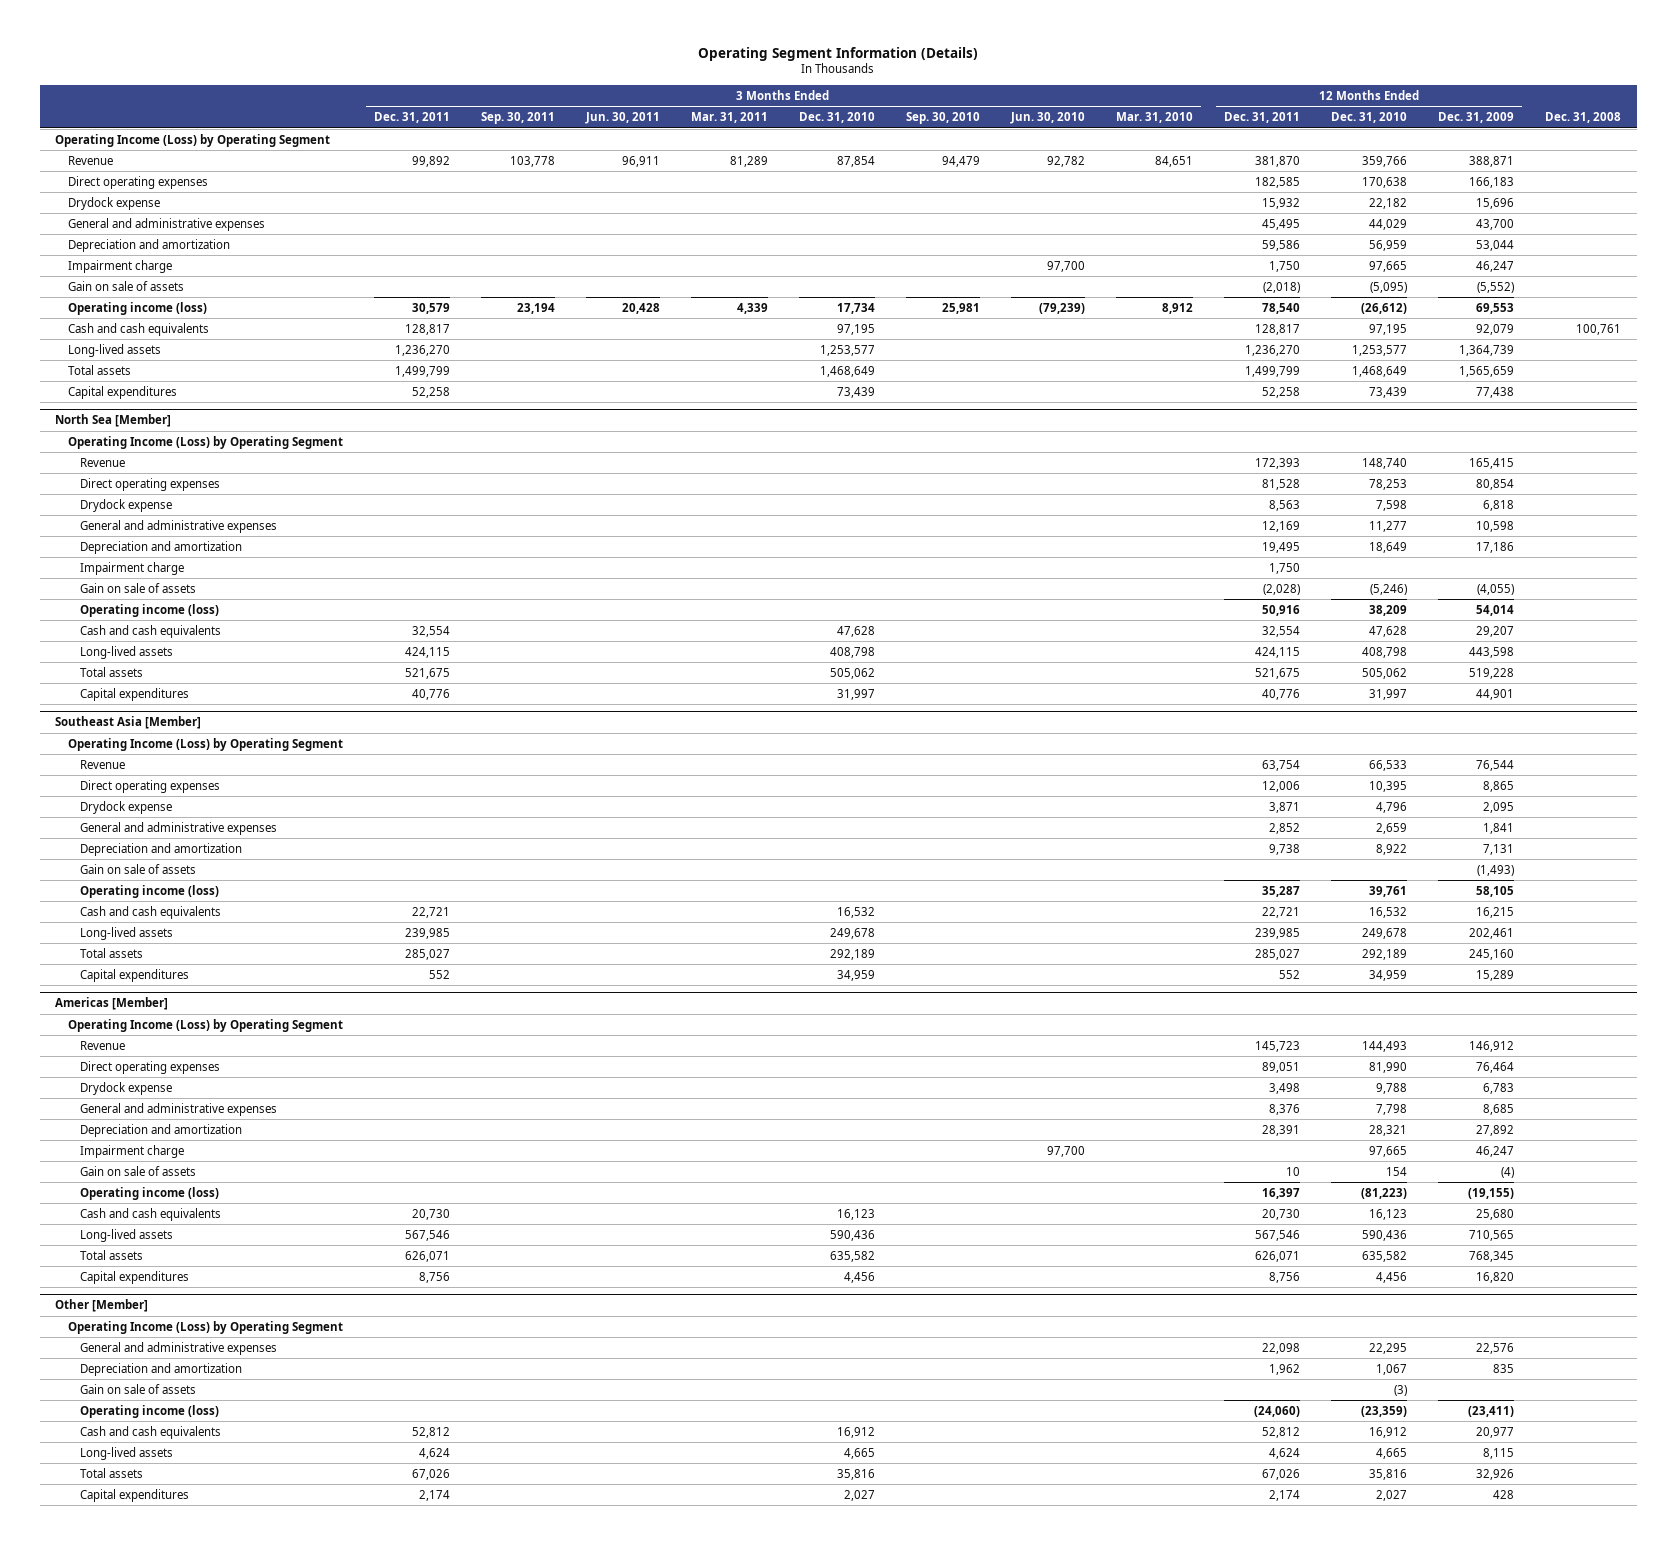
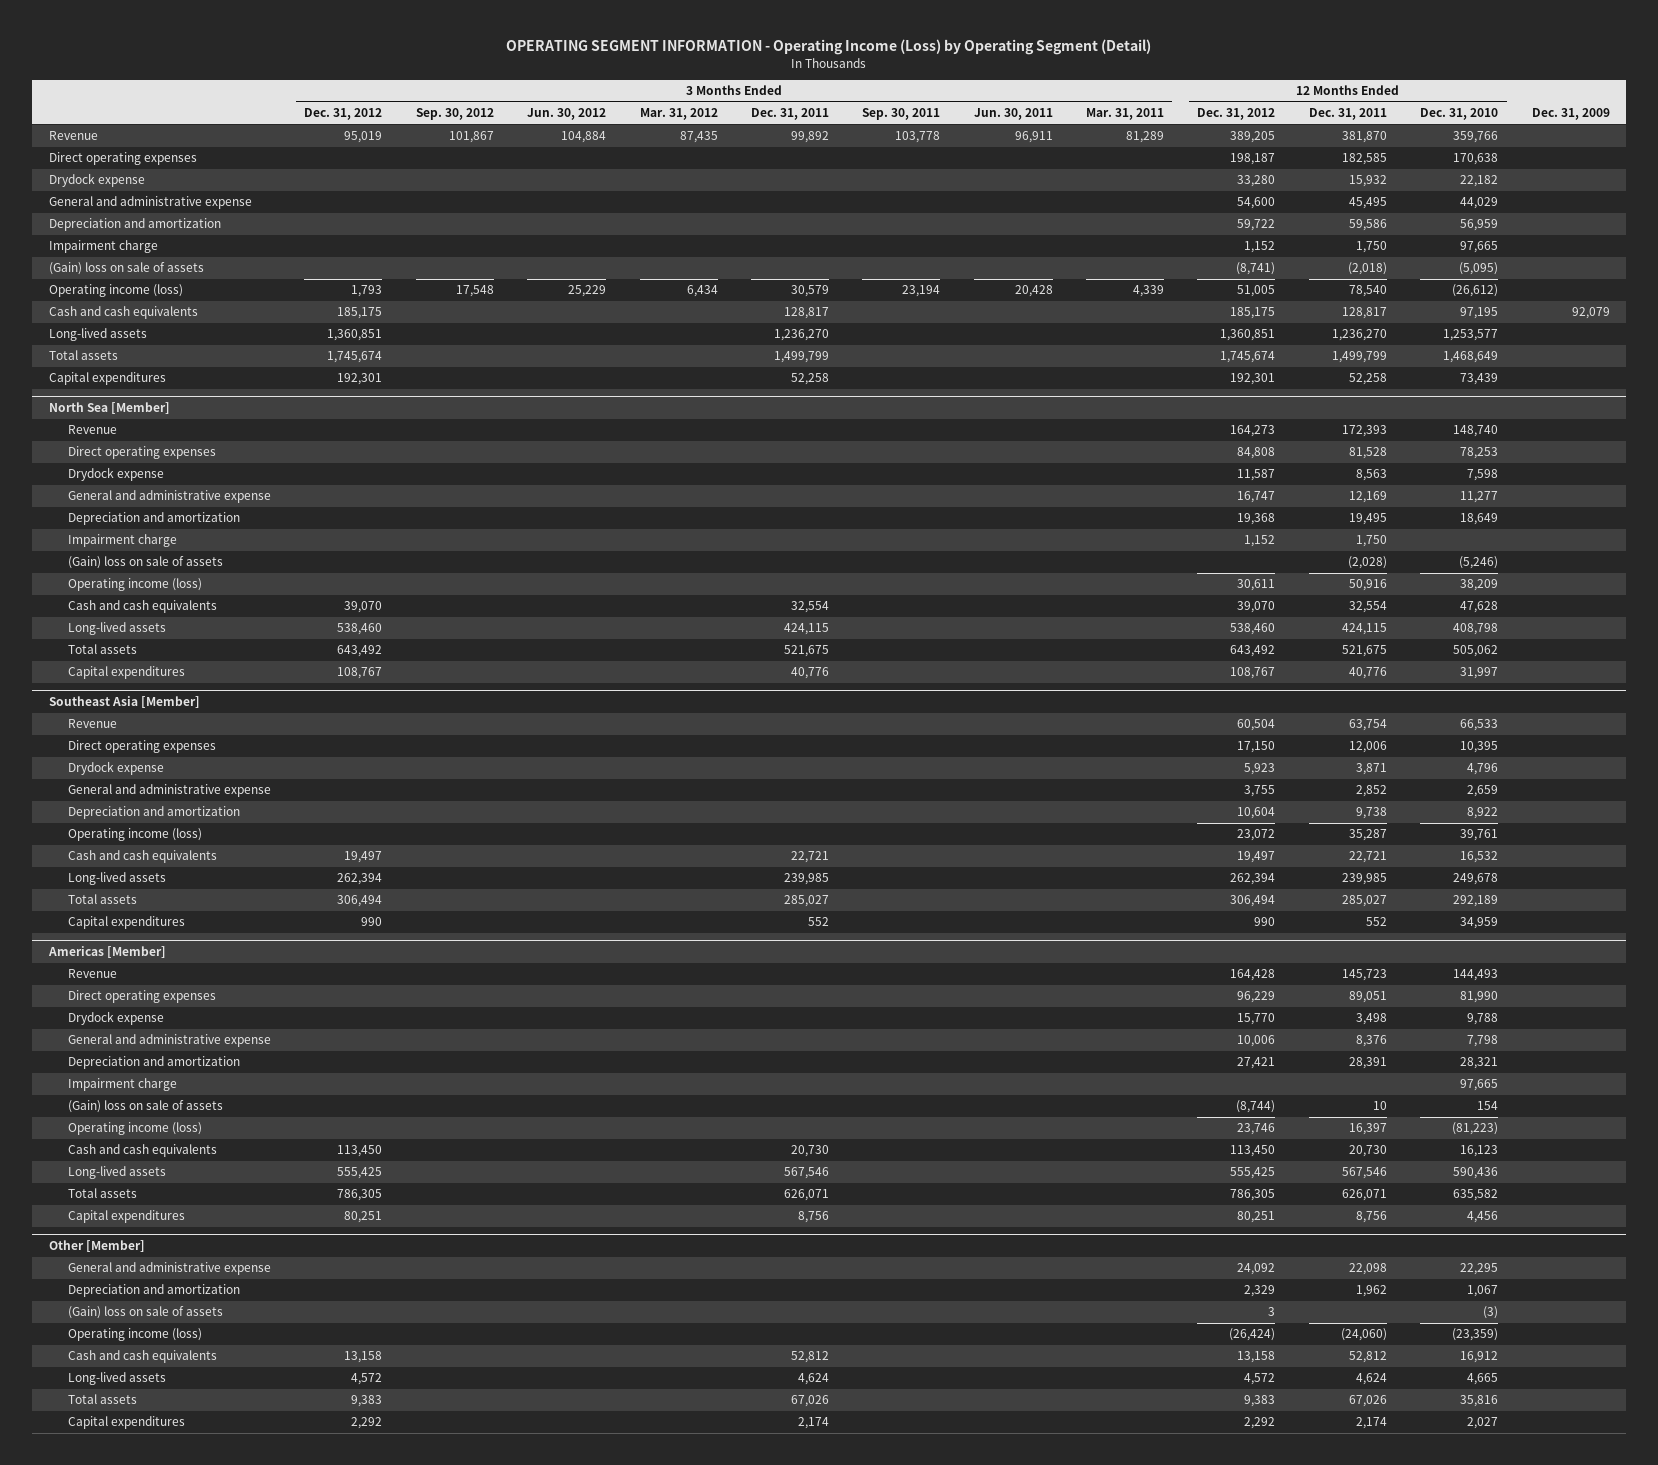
- Operating Segment Information (Details)
+ OPERATING SEGMENT INFORMATION - Operating Income (Loss) by Operating Segment (Detail)
- | 3 Months Ended Dec. 31, 2011 | 3 Months Ended Sep. 30, 2011 | 3 Months Ended Jun. 30, 2011 | 3 Months Ended Mar. 31, 2011 | 3 Months Ended Dec. 31, 2010 | 3 Months Ended Sep. 30, 2010 | 3 Months Ended Jun. 30, 2010 | 3 Months Ended Mar. 31, 2010 | 12 Months Ended Dec. 31, 2011 | 12 Months Ended Dec. 31, 2010 | 12 Months Ended Dec. 31, 2009 | Dec. 31, 2008
+ | 3 Months Ended Dec. 31, 2012 | 3 Months Ended Sep. 30, 2012 | 3 Months Ended Jun. 30, 2012 | 3 Months Ended Mar. 31, 2012 | 3 Months Ended Dec. 31, 2011 | 3 Months Ended Sep. 30, 2011 | 3 Months Ended Jun. 30, 2011 | 3 Months Ended Mar. 31, 2011 | 12 Months Ended Dec. 31, 2012 | 12 Months Ended Dec. 31, 2011 | 12 Months Ended Dec. 31, 2010 | Dec. 31, 2009
- Operating Income (Loss) by Operating Segment
- General and administrative expenses | | | | | | | | | 45,495 | 44,029 | 43,700 |
+ General and administrative expense | | | | | | | | | 54,600 | 45,495 | 44,029 |
- Gain on sale of assets | | | | | | | | | (2,018) | (5,095) | (5,552) |
+ (Gain) loss on sale of assets | | | | | | | | | (8,741) | (2,018) | (5,095) |
@ North Sea [Member]
- Operating Income (Loss) by Operating Segment
- General and administrative expenses | | | | | | | | | 12,169 | 11,277 | 10,598 |
+ General and administrative expense | | | | | | | | | 16,747 | 12,169 | 11,277 |
- Gain on sale of assets | | | | | | | | | (2,028) | (5,246) | (4,055) |
+ (Gain) loss on sale of assets | | | | | | | | | | (2,028) | (5,246) |
@ Southeast Asia [Member]
- Operating Income (Loss) by Operating Segment
- General and administrative expenses | | | | | | | | | 2,852 | 2,659 | 1,841 |
+ General and administrative expense | | | | | | | | | 3,755 | 2,852 | 2,659 |
- Gain on sale of assets | | | | | | | | | | | (1,493) |
@ Americas [Member]
- Operating Income (Loss) by Operating Segment
- General and administrative expenses | | | | | | | | | 8,376 | 7,798 | 8,685 |
+ General and administrative expense | | | | | | | | | 10,006 | 8,376 | 7,798 |
- Gain on sale of assets | | | | | | | | | 10 | 154 | (4) |
+ (Gain) loss on sale of assets | | | | | | | | | (8,744) | 10 | 154 |
@ Other [Member]
- Operating Income (Loss) by Operating Segment
- General and administrative expenses | | | | | | | | | 22,098 | 22,295 | 22,576 |
+ General and administrative expense | | | | | | | | | 24,092 | 22,098 | 22,295 |
- Gain on sale of assets | | | | | | | | | | (3) | |
+ (Gain) loss on sale of assets | | | | | | | | | 3 | | (3) |

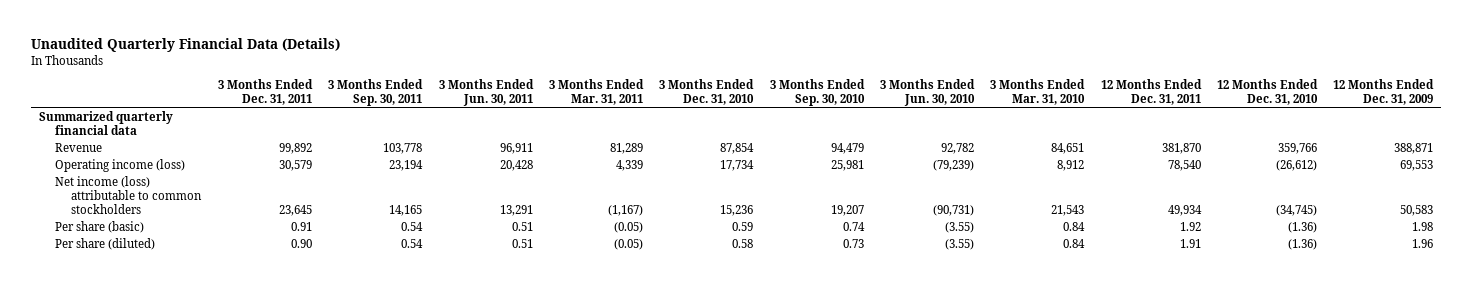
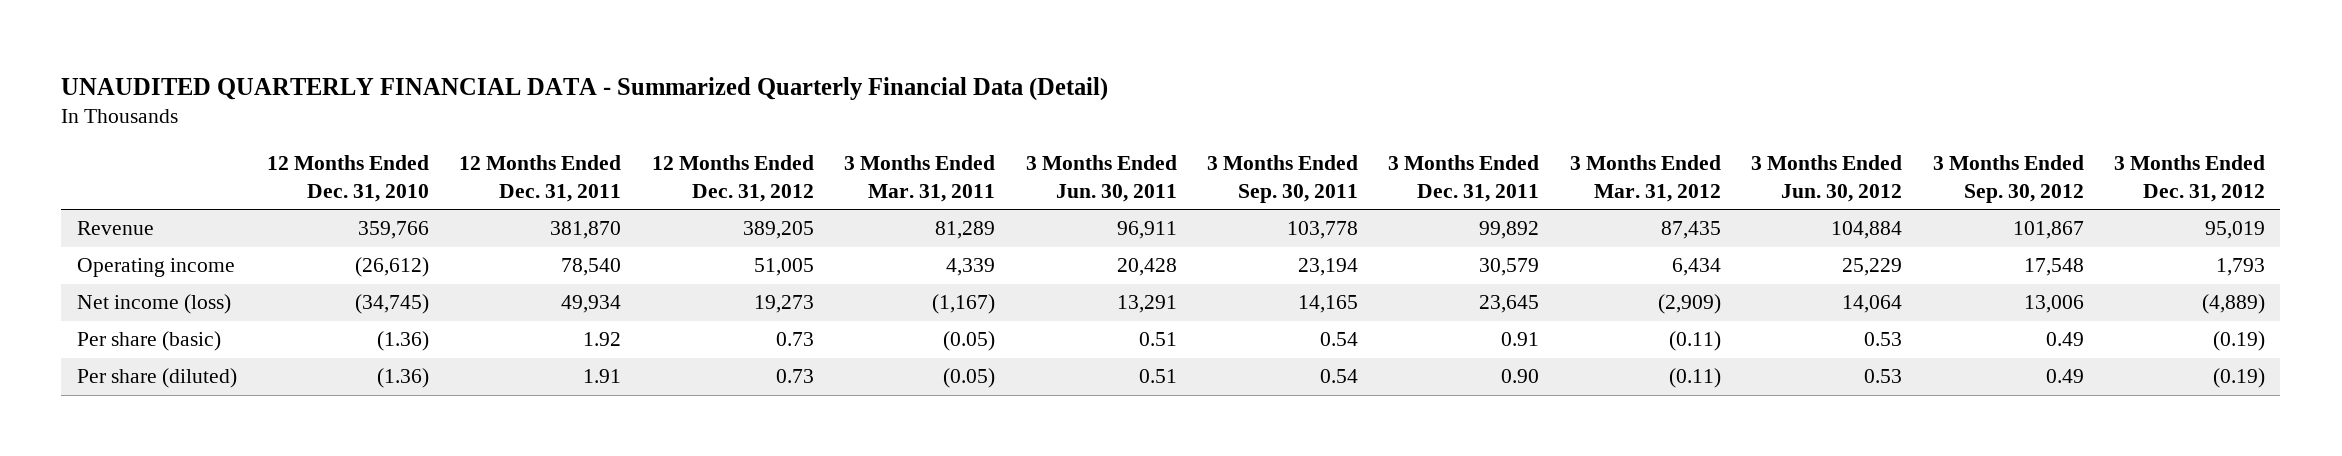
- Unaudited Quarterly Financial Data (Details)
+ UNAUDITED QUARTERLY FINANCIAL DATA - Summarized Quarterly Financial Data (Detail)
- | 3 Months Ended Dec. 31, 2011 | 3 Months Ended Sep. 30, 2011 | 3 Months Ended Jun. 30, 2011 | 3 Months Ended Mar. 31, 2011 | 3 Months Ended Dec. 31, 2010 | 3 Months Ended Sep. 30, 2010 | 3 Months Ended Jun. 30, 2010 | 3 Months Ended Mar. 31, 2010 | 12 Months Ended Dec. 31, 2011 | 12 Months Ended Dec. 31, 2010 | 12 Months Ended Dec. 31, 2009
+ | 12 Months Ended Dec. 31, 2010 | 12 Months Ended Dec. 31, 2011 | 12 Months Ended Dec. 31, 2012 | 3 Months Ended Mar. 31, 2011 | 3 Months Ended Jun. 30, 2011 | 3 Months Ended Sep. 30, 2011 | 3 Months Ended Dec. 31, 2011 | 3 Months Ended Mar. 31, 2012 | 3 Months Ended Jun. 30, 2012 | 3 Months Ended Sep. 30, 2012 | 3 Months Ended Dec. 31, 2012
- Summarized quarterly financial data
- Operating income (loss) | 30,579 | 23,194 | 20,428 | 4,339 | 17,734 | 25,981 | (79,239) | 8,912 | 78,540 | (26,612) | 69,553
- Net income (loss) attributable to common stockholders | 23,645 | 14,165 | 13,291 | (1,167) | 15,236 | 19,207 | (90,731) | 21,543 | 49,934 | (34,745) | 50,583
+ Operating income | (26,612) | 78,540 | 51,005 | 4,339 | 20,428 | 23,194 | 30,579 | 6,434 | 25,229 | 17,548 | 1,793
+ Net income (loss) | (34,745) | 49,934 | 19,273 | (1,167) | 13,291 | 14,165 | 23,645 | (2,909) | 14,064 | 13,006 | (4,889)

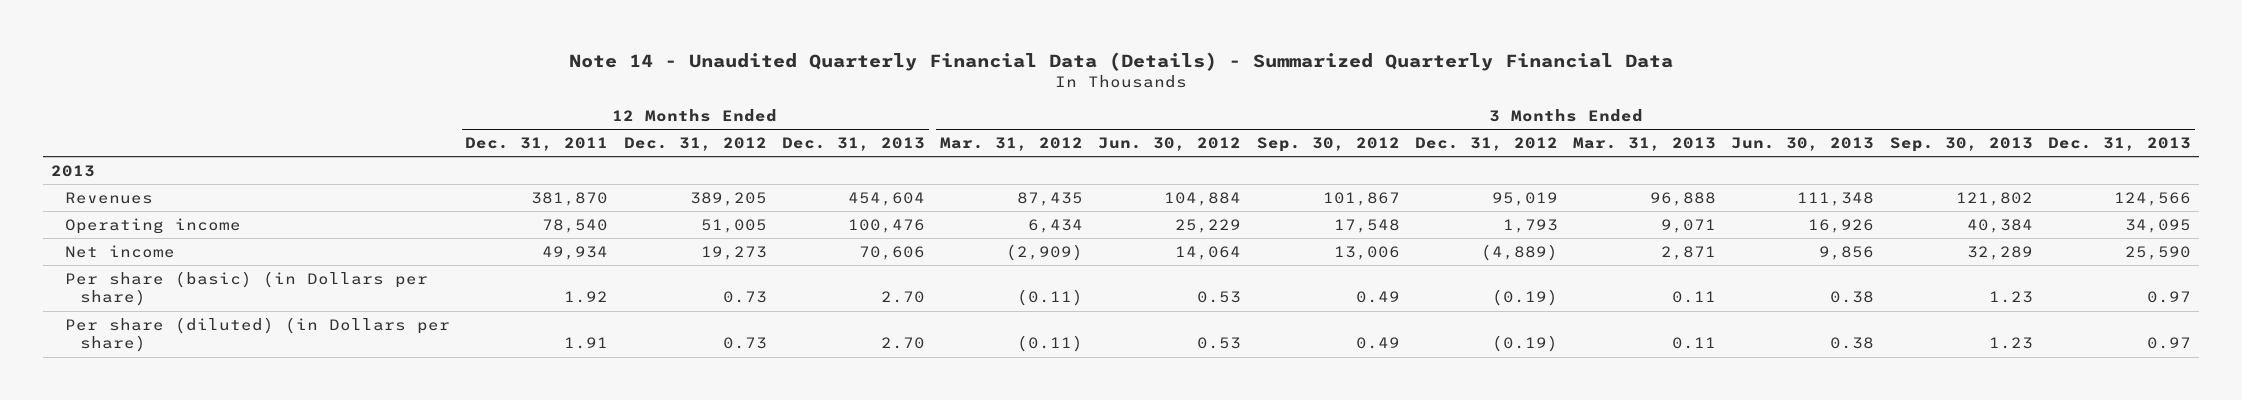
- UNAUDITED QUARTERLY FINANCIAL DATA - Summarized Quarterly Financial Data (Detail)
+ Note 14 - Unaudited Quarterly Financial Data (Details) - Summarized Quarterly Financial Data
- | 12 Months Ended Dec. 31, 2010 | 12 Months Ended Dec. 31, 2011 | 12 Months Ended Dec. 31, 2012 | 3 Months Ended Mar. 31, 2011 | 3 Months Ended Jun. 30, 2011 | 3 Months Ended Sep. 30, 2011 | 3 Months Ended Dec. 31, 2011 | 3 Months Ended Mar. 31, 2012 | 3 Months Ended Jun. 30, 2012 | 3 Months Ended Sep. 30, 2012 | 3 Months Ended Dec. 31, 2012
+ | 12 Months Ended Dec. 31, 2011 | 12 Months Ended Dec. 31, 2012 | 12 Months Ended Dec. 31, 2013 | 3 Months Ended Mar. 31, 2012 | 3 Months Ended Jun. 30, 2012 | 3 Months Ended Sep. 30, 2012 | 3 Months Ended Dec. 31, 2012 | 3 Months Ended Mar. 31, 2013 | 3 Months Ended Jun. 30, 2013 | 3 Months Ended Sep. 30, 2013 | 3 Months Ended Dec. 31, 2013
- Revenue | 359,766 | 381,870 | 389,205 | 81,289 | 96,911 | 103,778 | 99,892 | 87,435 | 104,884 | 101,867 | 95,019
+ 2013
+ Revenues | 381,870 | 389,205 | 454,604 | 87,435 | 104,884 | 101,867 | 95,019 | 96,888 | 111,348 | 121,802 | 124,566
- Net income (loss) | (34,745) | 49,934 | 19,273 | (1,167) | 13,291 | 14,165 | 23,645 | (2,909) | 14,064 | 13,006 | (4,889)
- Per share (basic) | (1.36) | 1.92 | 0.73 | (0.05) | 0.51 | 0.54 | 0.91 | (0.11) | 0.53 | 0.49 | (0.19)
- Per share (diluted) | (1.36) | 1.91 | 0.73 | (0.05) | 0.51 | 0.54 | 0.90 | (0.11) | 0.53 | 0.49 | (0.19)
+ Net income | 49,934 | 19,273 | 70,606 | (2,909) | 14,064 | 13,006 | (4,889) | 2,871 | 9,856 | 32,289 | 25,590
+ Per share (basic) (in Dollars per share) | 1.92 | 0.73 | 2.70 | (0.11) | 0.53 | 0.49 | (0.19) | 0.11 | 0.38 | 1.23 | 0.97
+ Per share (diluted) (in Dollars per share) | 1.91 | 0.73 | 2.70 | (0.11) | 0.53 | 0.49 | (0.19) | 0.11 | 0.38 | 1.23 | 0.97

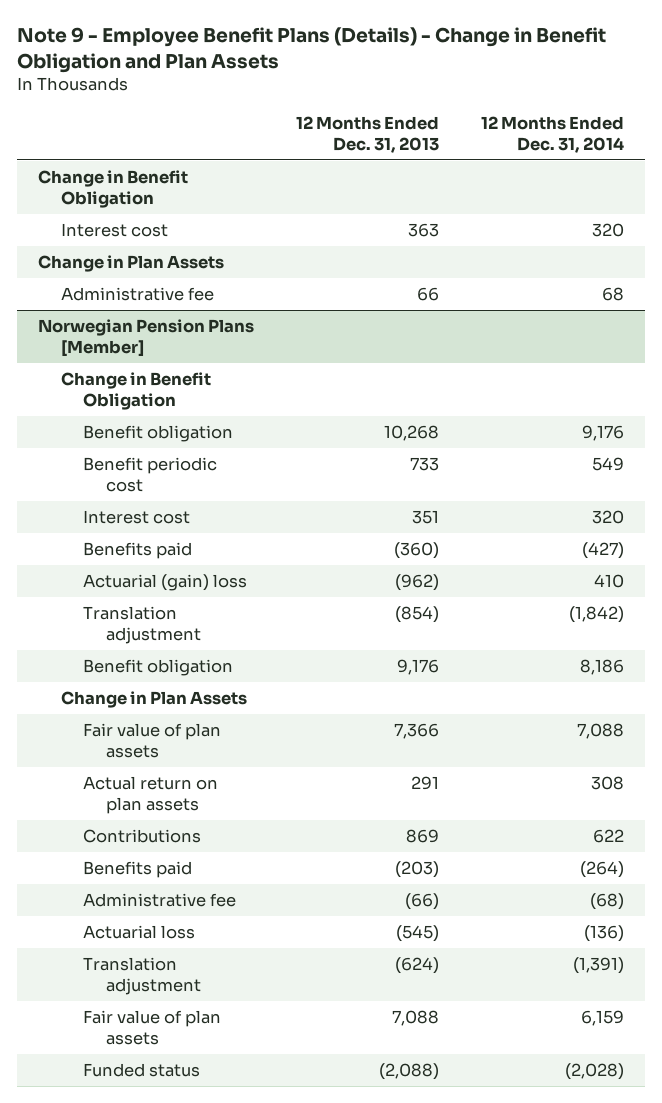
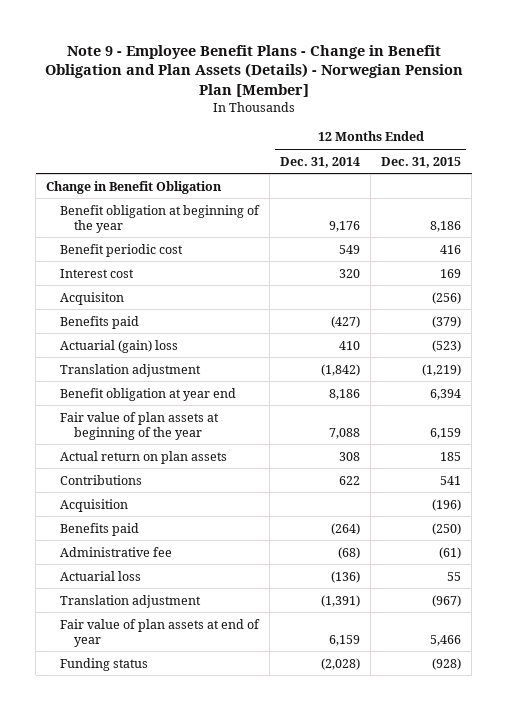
- Note 9 - Employee Benefit Plans (Details) - Change in Benefit Obligation and Plan Assets
+ Note 9 - Employee Benefit Plans - Change in Benefit Obligation and Plan Assets (Details) - Norwegian Pension Plan [Member]
- | 12 Months Ended Dec. 31, 2013 | 12 Months Ended Dec. 31, 2014
+ | 12 Months Ended Dec. 31, 2014 | 12 Months Ended Dec. 31, 2015
- Interest cost | 363 | 320
- Change in Plan Assets
- Administrative fee | 66 | 68
- Norwegian Pension Plans [Member]
- Change in Benefit Obligation
- Benefit obligation | 10,268 | 9,176
+ Benefit obligation at beginning of the year | 9,176 | 8,186
+ Acquisiton | | (256)
- Benefit obligation | 9,176 | 8,186
- Change in Plan Assets
- Fair value of plan assets | 7,366 | 7,088
+ Benefit obligation at year end | 8,186 | 6,394
+ Fair value of plan assets at beginning of the year | 7,088 | 6,159
+ Acquisition | | (196)
- Fair value of plan assets | 7,088 | 6,159
- Funded status | (2,088) | (2,028)
+ Fair value of plan assets at end of year | 6,159 | 5,466
+ Funding status | (2,028) | (928)

